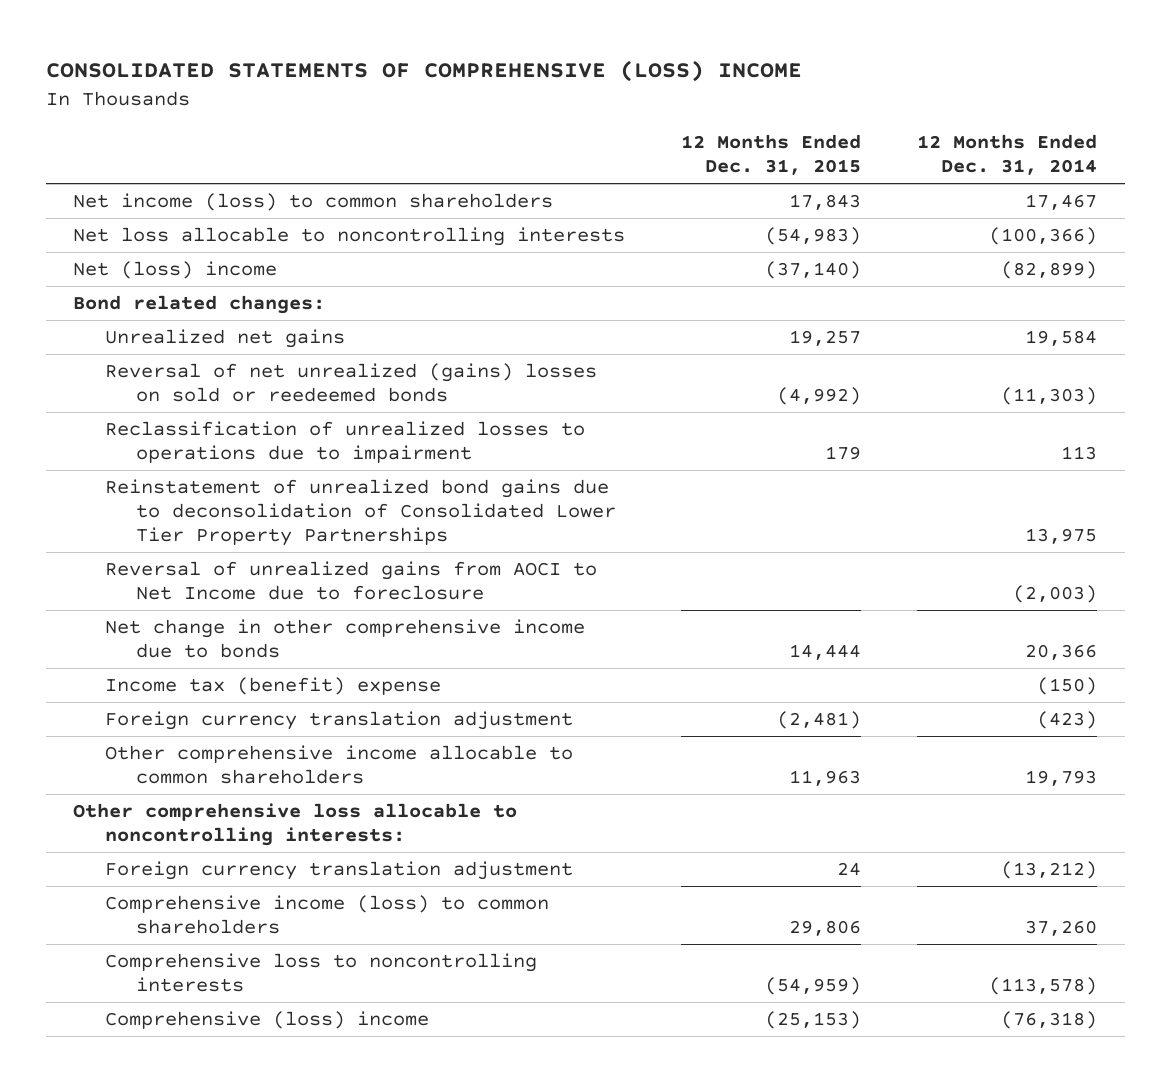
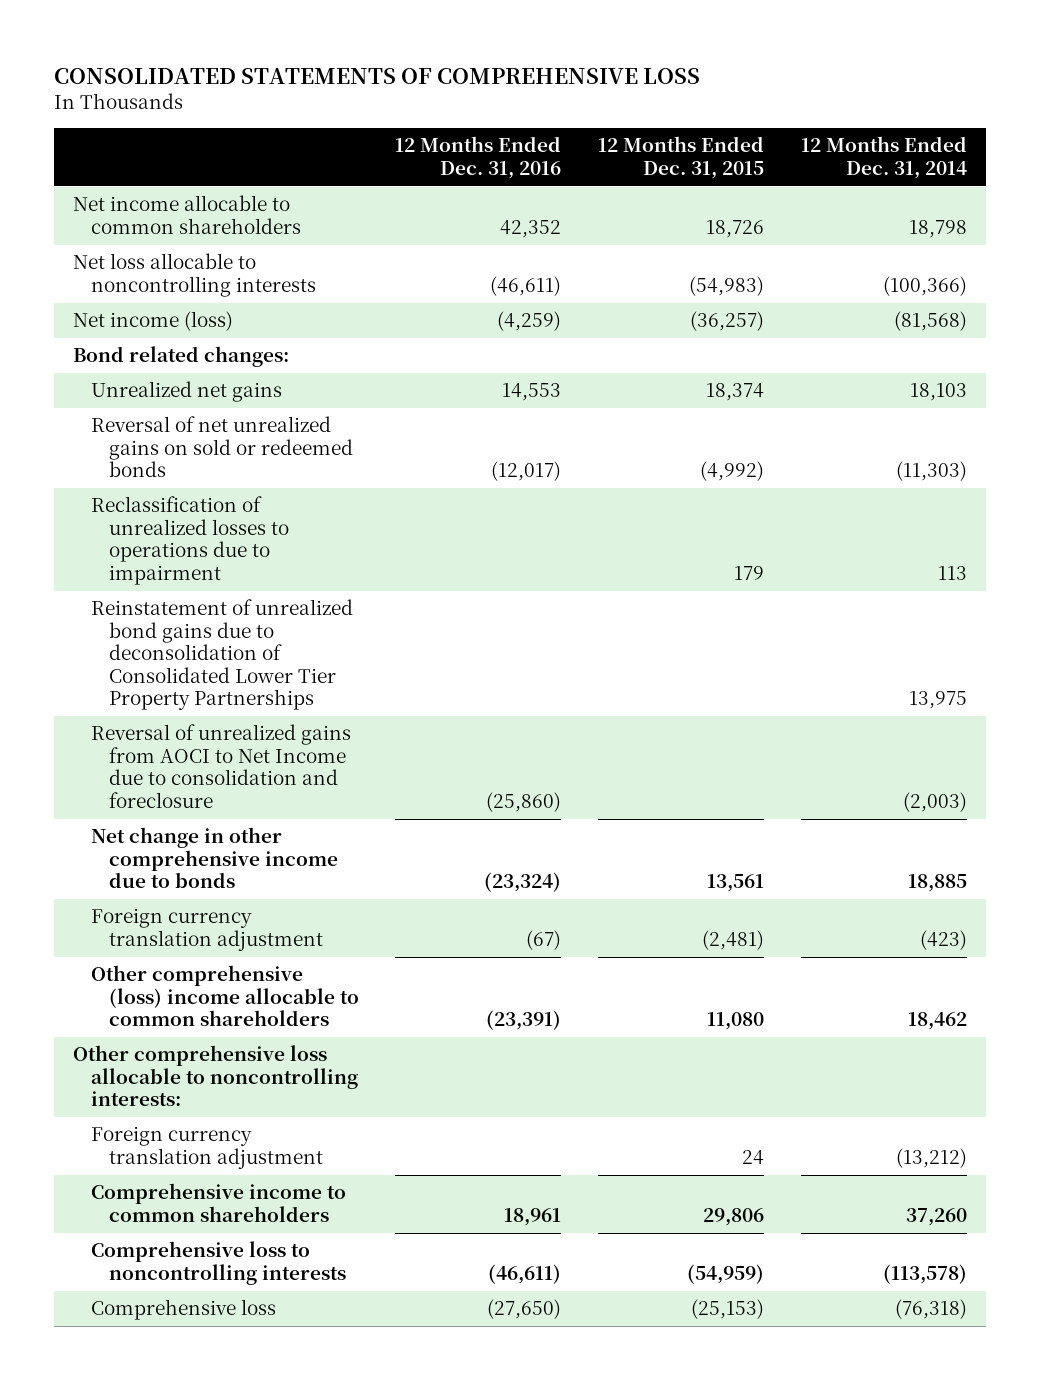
- CONSOLIDATED STATEMENTS OF COMPREHENSIVE (LOSS) INCOME
+ CONSOLIDATED STATEMENTS OF COMPREHENSIVE LOSS
- | 12 Months Ended Dec. 31, 2015 | 12 Months Ended Dec. 31, 2014
+ | 12 Months Ended Dec. 31, 2016 | 12 Months Ended Dec. 31, 2015 | 12 Months Ended Dec. 31, 2014
- Net income (loss) to common shareholders | 17,843 | 17,467
+ Net income allocable to common shareholders | 42,352 | 18,726 | 18,798
- Net (loss) income | (37,140) | (82,899)
+ Net income (loss) | (4,259) | (36,257) | (81,568)
- Unrealized net gains | 19,257 | 19,584
- Reversal of net unrealized (gains) losses on sold or reedeemed bonds | (4,992) | (11,303)
+ Unrealized net gains | 14,553 | 18,374 | 18,103
+ Reversal of net unrealized gains on sold or redeemed bonds | (12,017) | (4,992) | (11,303)
- Reversal of unrealized gains from AOCI to Net Income due to foreclosure | | (2,003)
- Net change in other comprehensive income due to bonds | 14,444 | 20,366
- Income tax (benefit) expense | | (150)
+ Reversal of unrealized gains from AOCI to Net Income due to consolidation and foreclosure | (25,860) | | (2,003)
+ Net change in other comprehensive income due to bonds | (23,324) | 13,561 | 18,885
- Other comprehensive income allocable to common shareholders | 11,963 | 19,793
+ Other comprehensive (loss) income allocable to common shareholders | (23,391) | 11,080 | 18,462
- Comprehensive income (loss) to common shareholders | 29,806 | 37,260
+ Comprehensive income to common shareholders | 18,961 | 29,806 | 37,260
- Comprehensive (loss) income | (25,153) | (76,318)
+ Comprehensive loss | (27,650) | (25,153) | (76,318)

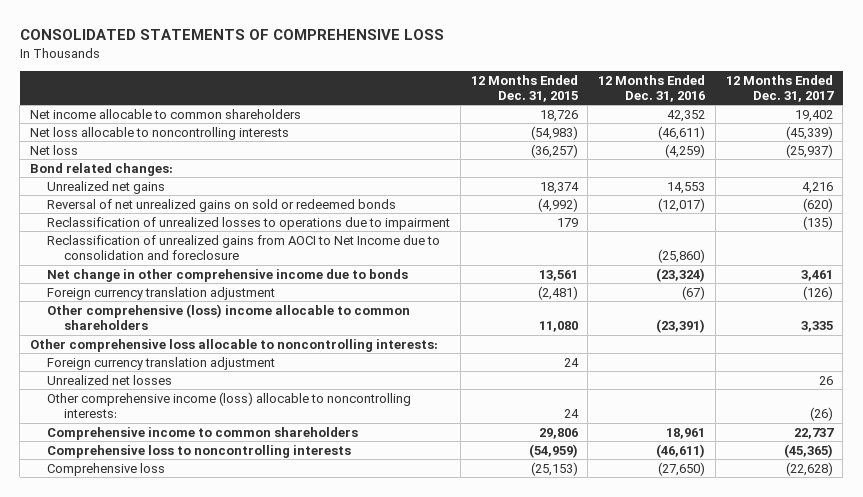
- | 12 Months Ended Dec. 31, 2016 | 12 Months Ended Dec. 31, 2015 | 12 Months Ended Dec. 31, 2014
+ | 12 Months Ended Dec. 31, 2015 | 12 Months Ended Dec. 31, 2016 | 12 Months Ended Dec. 31, 2017
- Net income (loss) | (4,259) | (36,257) | (81,568)
+ Net loss | (36,257) | (4,259) | (25,937)
- Reinstatement of unrealized bond gains due to deconsolidation of Consolidated Lower Tier Property Partnerships | | | 13,975
- Reversal of unrealized gains from AOCI to Net Income due to consolidation and foreclosure | (25,860) | | (2,003)
+ Reclassification of unrealized gains from AOCI to Net Income due to consolidation and foreclosure | | (25,860) |
+ Unrealized net losses | | | 26
+ Other comprehensive income (loss) allocable to noncontrolling interests: | 24 | | (26)

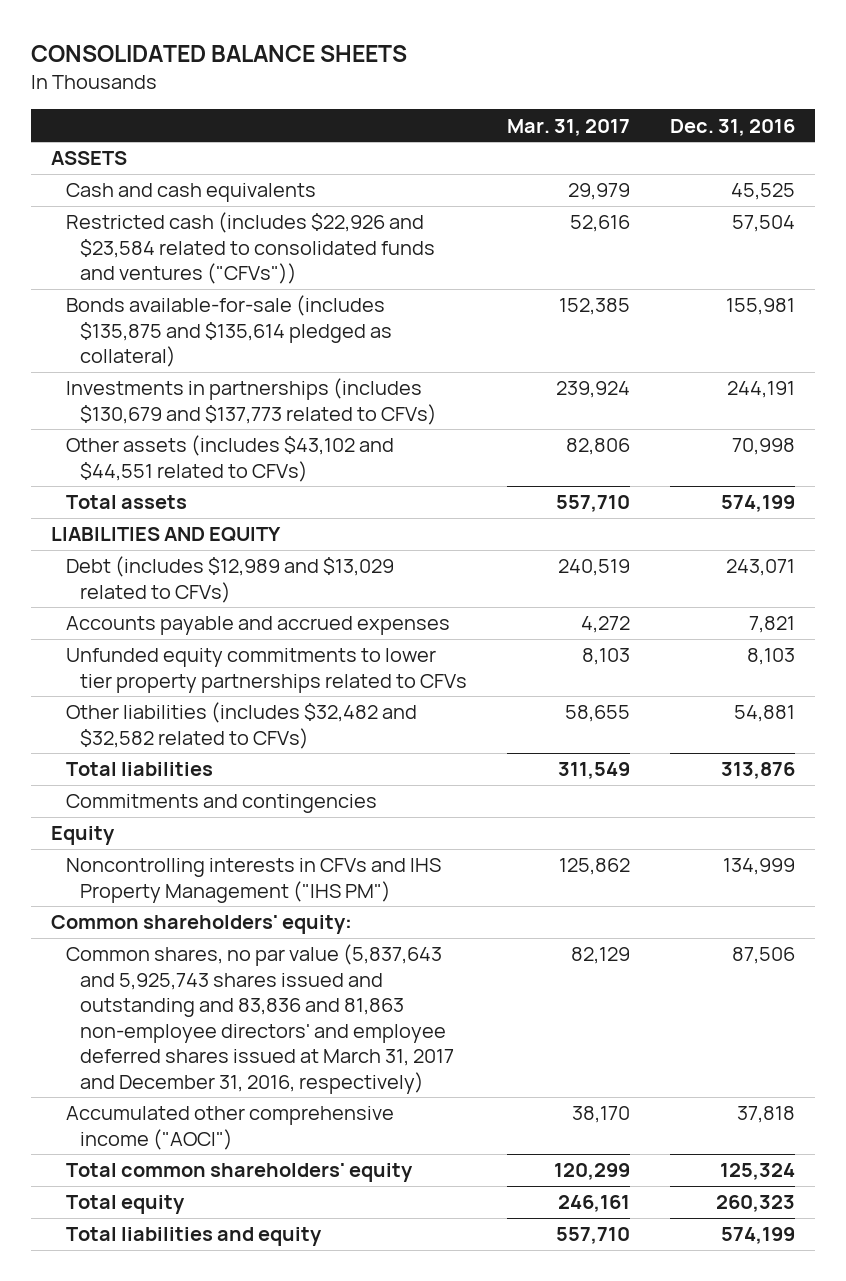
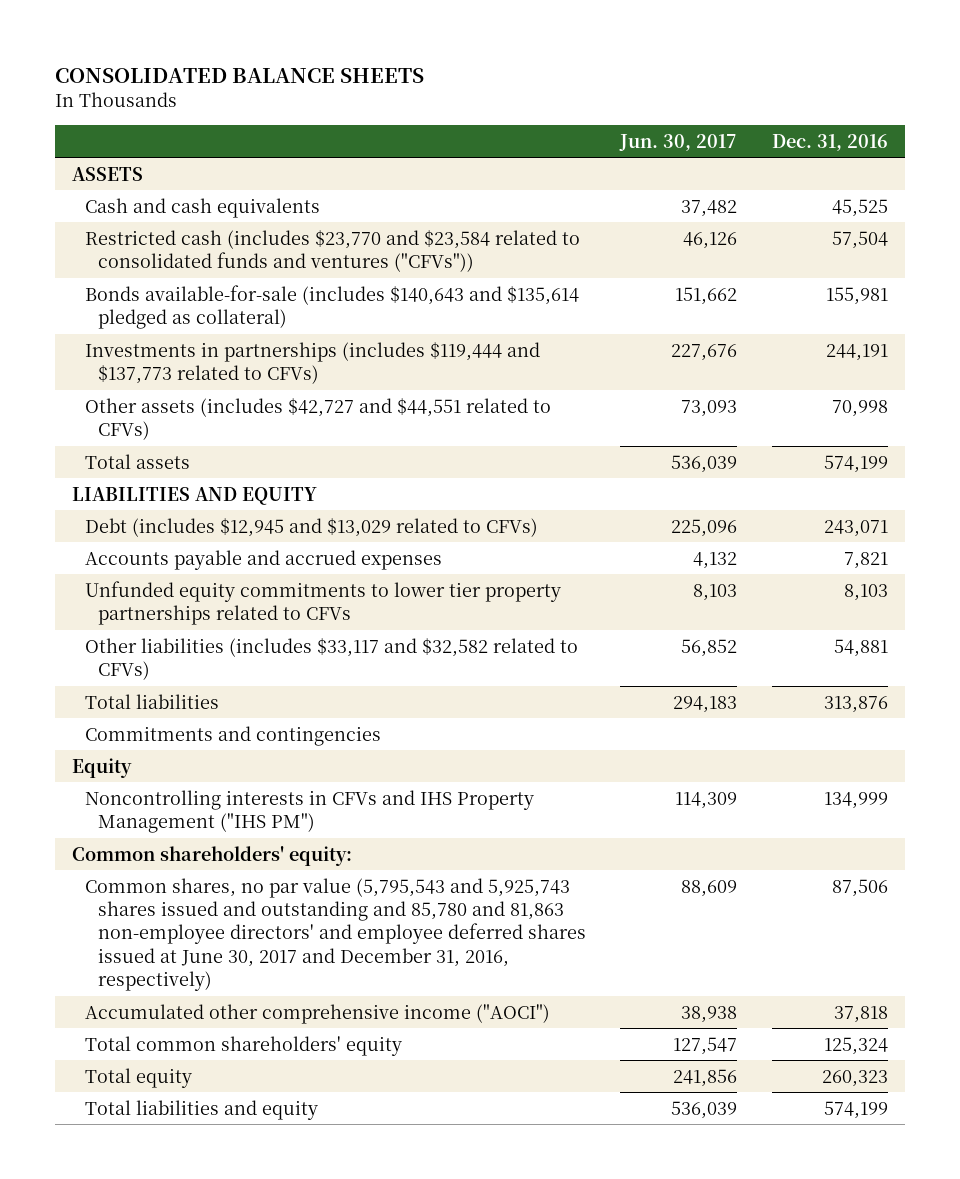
- | Mar. 31, 2017 | Dec. 31, 2016
+ | Jun. 30, 2017 | Dec. 31, 2016
- Restricted cash (includes $22,926 and $23,584 related to consolidated funds and ventures ("CFVs")) | 52,616 | 57,504
- Bonds available-for-sale (includes $135,875 and $135,614 pledged as collateral) | 152,385 | 155,981
- Investments in partnerships (includes $130,679 and $137,773 related to CFVs) | 239,924 | 244,191
- Other assets (includes $43,102 and $44,551 related to CFVs) | 82,806 | 70,998
+ Restricted cash (includes $23,770 and $23,584 related to consolidated funds and ventures ("CFVs")) | 46,126 | 57,504
+ Bonds available-for-sale (includes $140,643 and $135,614 pledged as collateral) | 151,662 | 155,981
+ Investments in partnerships (includes $119,444 and $137,773 related to CFVs) | 227,676 | 244,191
+ Other assets (includes $42,727 and $44,551 related to CFVs) | 73,093 | 70,998
- Debt (includes $12,989 and $13,029 related to CFVs) | 240,519 | 243,071
+ Debt (includes $12,945 and $13,029 related to CFVs) | 225,096 | 243,071
- Other liabilities (includes $32,482 and $32,582 related to CFVs) | 58,655 | 54,881
+ Other liabilities (includes $33,117 and $32,582 related to CFVs) | 56,852 | 54,881
- Common shares, no par value (5,837,643 and 5,925,743 shares issued and outstanding and 83,836 and 81,863 non-employee directors' and employee deferred shares issued at March 31, 2017 and December 31, 2016, respectively) | 82,129 | 87,506
+ Common shares, no par value (5,795,543 and 5,925,743 shares issued and outstanding and 85,780 and 81,863 non-employee directors' and employee deferred shares issued at June 30, 2017 and December 31, 2016, respectively) | 88,609 | 87,506

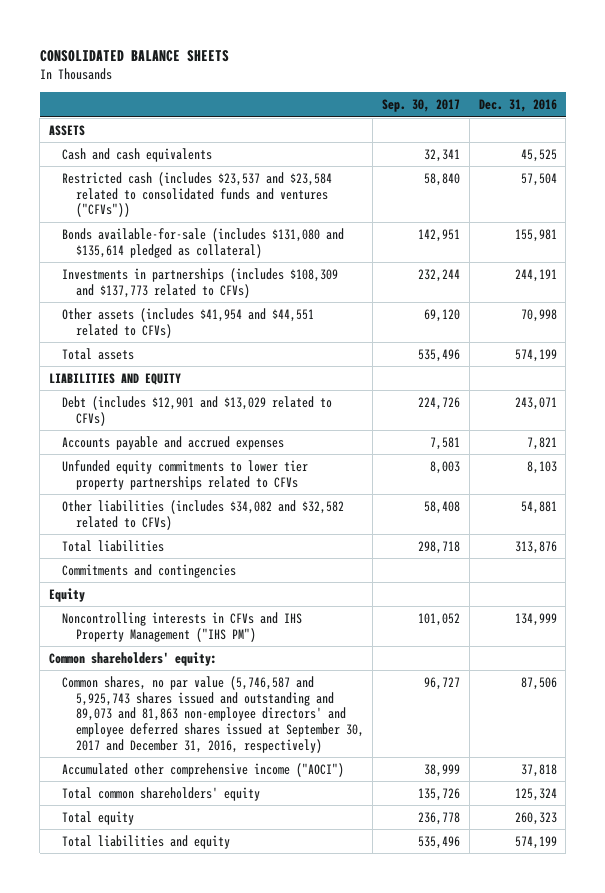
- | Jun. 30, 2017 | Dec. 31, 2016
+ | Sep. 30, 2017 | Dec. 31, 2016
- Restricted cash (includes $23,770 and $23,584 related to consolidated funds and ventures ("CFVs")) | 46,126 | 57,504
- Bonds available-for-sale (includes $140,643 and $135,614 pledged as collateral) | 151,662 | 155,981
- Investments in partnerships (includes $119,444 and $137,773 related to CFVs) | 227,676 | 244,191
- Other assets (includes $42,727 and $44,551 related to CFVs) | 73,093 | 70,998
+ Restricted cash (includes $23,537 and $23,584 related to consolidated funds and ventures ("CFVs")) | 58,840 | 57,504
+ Bonds available-for-sale (includes $131,080 and $135,614 pledged as collateral) | 142,951 | 155,981
+ Investments in partnerships (includes $108,309 and $137,773 related to CFVs) | 232,244 | 244,191
+ Other assets (includes $41,954 and $44,551 related to CFVs) | 69,120 | 70,998
- Debt (includes $12,945 and $13,029 related to CFVs) | 225,096 | 243,071
+ Debt (includes $12,901 and $13,029 related to CFVs) | 224,726 | 243,071
- Other liabilities (includes $33,117 and $32,582 related to CFVs) | 56,852 | 54,881
+ Other liabilities (includes $34,082 and $32,582 related to CFVs) | 58,408 | 54,881
- Common shares, no par value (5,795,543 and 5,925,743 shares issued and outstanding and 85,780 and 81,863 non-employee directors' and employee deferred shares issued at June 30, 2017 and December 31, 2016, respectively) | 88,609 | 87,506
+ Common shares, no par value (5,746,587 and 5,925,743 shares issued and outstanding and 89,073 and 81,863 non-employee directors' and employee deferred shares issued at September 30, 2017 and December 31, 2016, respectively) | 96,727 | 87,506

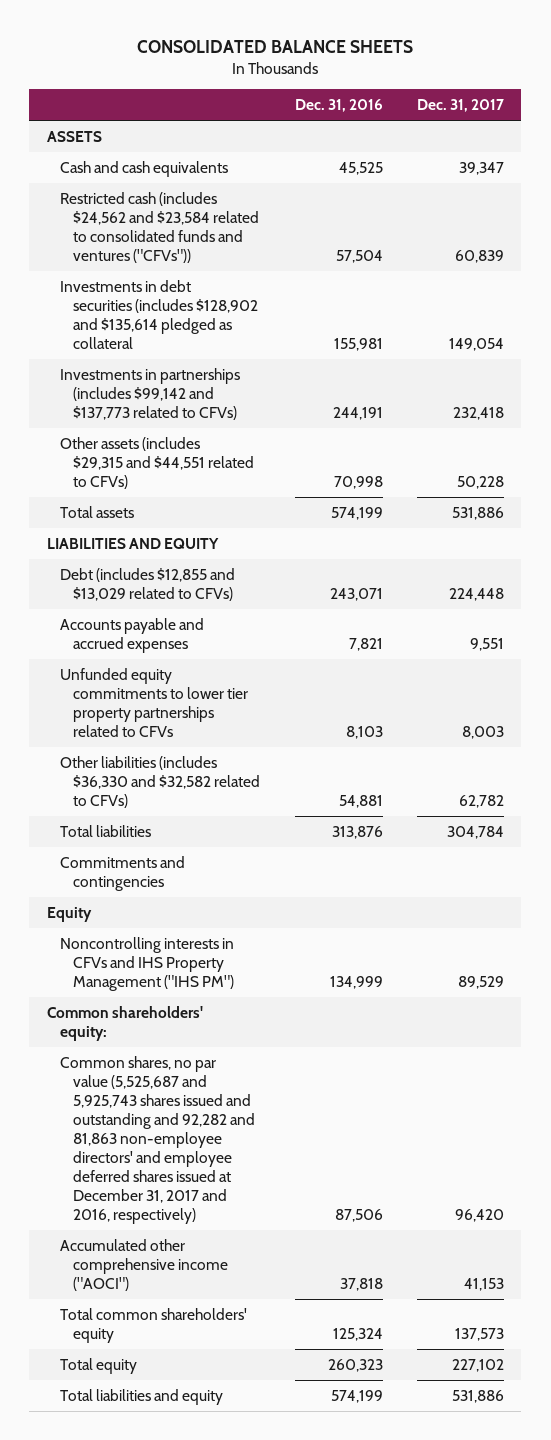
- | Sep. 30, 2017 | Dec. 31, 2016
+ | Dec. 31, 2016 | Dec. 31, 2017
- Restricted cash (includes $23,537 and $23,584 related to consolidated funds and ventures ("CFVs")) | 58,840 | 57,504
- Bonds available-for-sale (includes $131,080 and $135,614 pledged as collateral) | 142,951 | 155,981
- Investments in partnerships (includes $108,309 and $137,773 related to CFVs) | 232,244 | 244,191
- Other assets (includes $41,954 and $44,551 related to CFVs) | 69,120 | 70,998
+ Restricted cash (includes $24,562 and $23,584 related to consolidated funds and ventures ("CFVs")) | 57,504 | 60,839
+ Investments in debt securities (includes $128,902 and $135,614 pledged as collateral | 155,981 | 149,054
+ Investments in partnerships (includes $99,142 and $137,773 related to CFVs) | 244,191 | 232,418
+ Other assets (includes $29,315 and $44,551 related to CFVs) | 70,998 | 50,228
- Debt (includes $12,901 and $13,029 related to CFVs) | 224,726 | 243,071
+ Debt (includes $12,855 and $13,029 related to CFVs) | 243,071 | 224,448
- Other liabilities (includes $34,082 and $32,582 related to CFVs) | 58,408 | 54,881
+ Other liabilities (includes $36,330 and $32,582 related to CFVs) | 54,881 | 62,782
- Common shares, no par value (5,746,587 and 5,925,743 shares issued and outstanding and 89,073 and 81,863 non-employee directors' and employee deferred shares issued at September 30, 2017 and December 31, 2016, respectively) | 96,727 | 87,506
+ Common shares, no par value (5,525,687 and 5,925,743 shares issued and outstanding and 92,282 and 81,863 non-employee directors' and employee deferred shares issued at December 31, 2017 and 2016, respectively) | 87,506 | 96,420

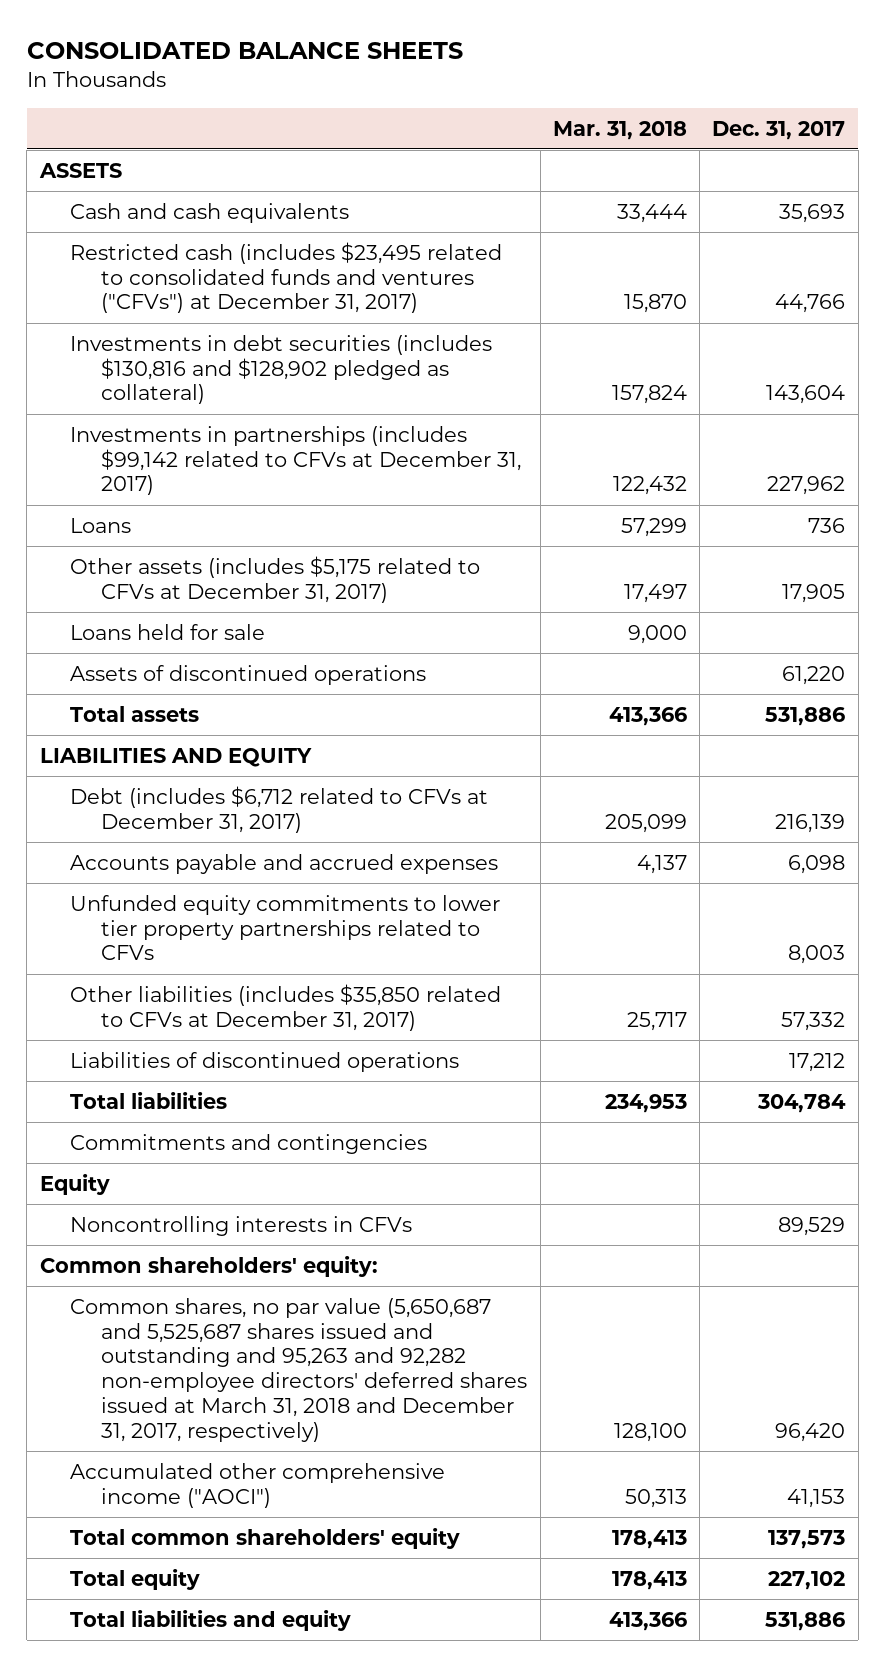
- | Dec. 31, 2016 | Dec. 31, 2017
+ | Mar. 31, 2018 | Dec. 31, 2017
- Cash and cash equivalents | 45,525 | 39,347
- Restricted cash (includes $24,562 and $23,584 related to consolidated funds and ventures ("CFVs")) | 57,504 | 60,839
- Investments in debt securities (includes $128,902 and $135,614 pledged as collateral | 155,981 | 149,054
- Investments in partnerships (includes $99,142 and $137,773 related to CFVs) | 244,191 | 232,418
- Other assets (includes $29,315 and $44,551 related to CFVs) | 70,998 | 50,228
+ Cash and cash equivalents | 33,444 | 35,693
+ Restricted cash (includes $23,495 related to consolidated funds and ventures ("CFVs") at December 31, 2017) | 15,870 | 44,766
+ Investments in debt securities (includes $130,816 and $128,902 pledged as collateral) | 157,824 | 143,604
+ Investments in partnerships (includes $99,142 related to CFVs at December 31, 2017) | 122,432 | 227,962
+ Loans | 57,299 | 736
+ Other assets (includes $5,175 related to CFVs at December 31, 2017) | 17,497 | 17,905
+ Loans held for sale | 9,000 |
+ Assets of discontinued operations | | 61,220
- Debt (includes $12,855 and $13,029 related to CFVs) | 243,071 | 224,448
- Accounts payable and accrued expenses | 7,821 | 9,551
+ Debt (includes $6,712 related to CFVs at December 31, 2017) | 205,099 | 216,139
+ Accounts payable and accrued expenses | 4,137 | 6,098
- Other liabilities (includes $36,330 and $32,582 related to CFVs) | 54,881 | 62,782
+ Other liabilities (includes $35,850 related to CFVs at December 31, 2017) | 25,717 | 57,332
+ Liabilities of discontinued operations | | 17,212
- Noncontrolling interests in CFVs and IHS Property Management ("IHS PM") | 134,999 | 89,529
+ Noncontrolling interests in CFVs | | 89,529
- Common shares, no par value (5,525,687 and 5,925,743 shares issued and outstanding and 92,282 and 81,863 non-employee directors' and employee deferred shares issued at December 31, 2017 and 2016, respectively) | 87,506 | 96,420
+ Common shares, no par value (5,650,687 and 5,525,687 shares issued and outstanding and 95,263 and 92,282 non-employee directors' deferred shares issued at March 31, 2018 and December 31, 2017, respectively) | 128,100 | 96,420

